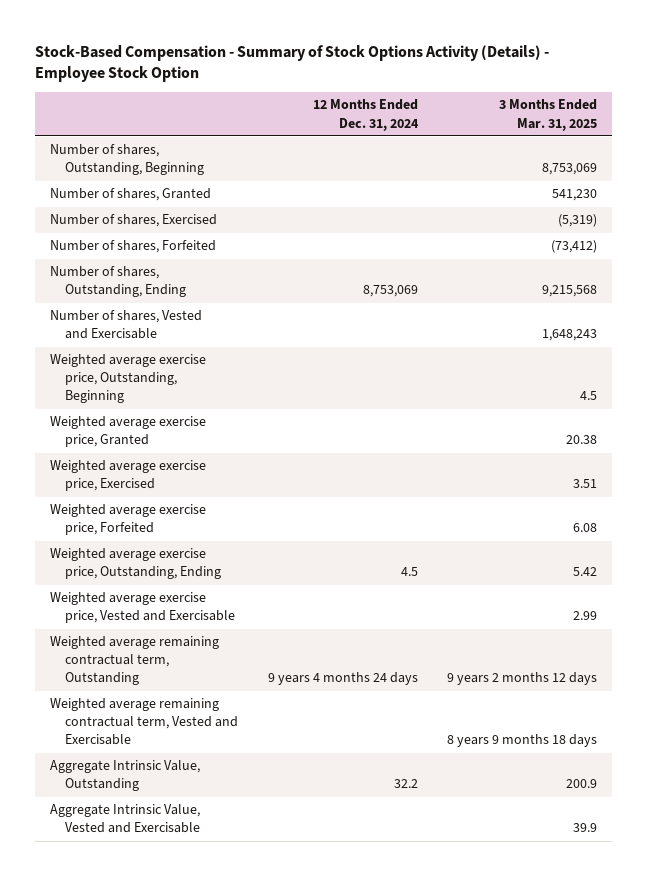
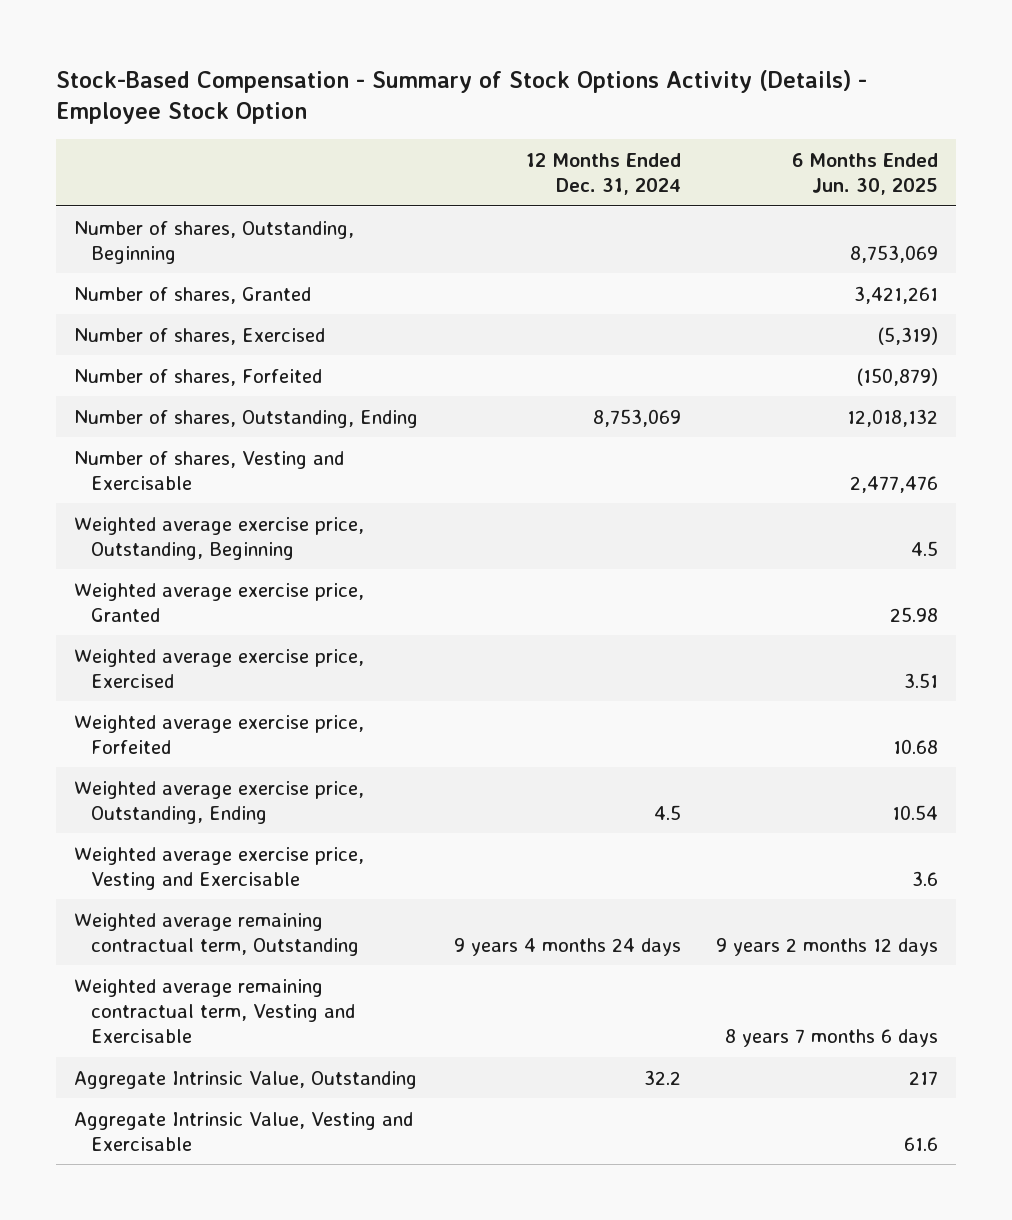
- | 12 Months Ended Dec. 31, 2024 | 3 Months Ended Mar. 31, 2025
+ | 12 Months Ended Dec. 31, 2024 | 6 Months Ended Jun. 30, 2025
- Number of shares, Vested and Exercisable | | 1,648,243
+ Number of shares, Vesting and Exercisable | | 2,477,476
- Weighted average exercise price, Vested and Exercisable | | 2.99
+ Weighted average exercise price, Vesting and Exercisable | | 3.6
- Weighted average remaining contractual term, Vested and Exercisable | | 8 years 9 months 18 days
+ Weighted average remaining contractual term, Vesting and Exercisable | | 8 years 7 months 6 days
- Aggregate Intrinsic Value, Vested and Exercisable | | 39.9
+ Aggregate Intrinsic Value, Vesting and Exercisable | | 61.6

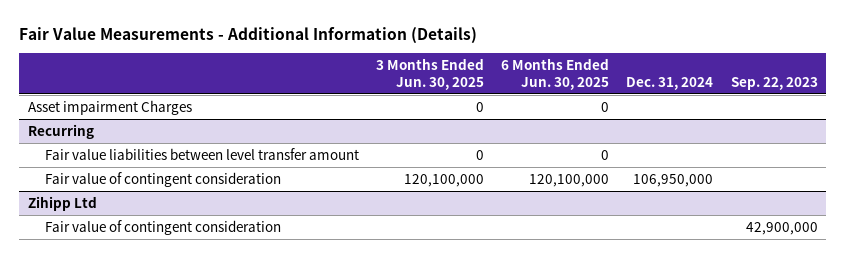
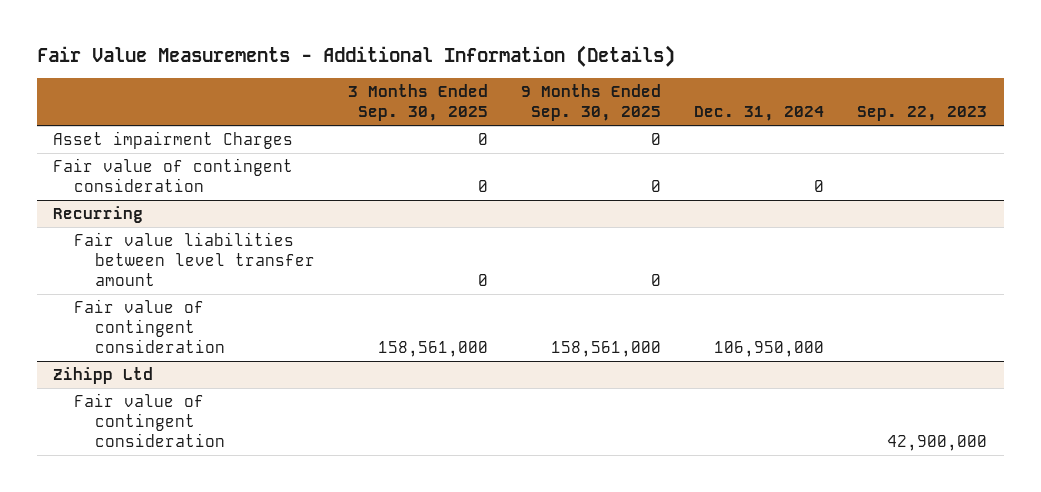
- | 3 Months Ended Jun. 30, 2025 | 6 Months Ended Jun. 30, 2025 | Dec. 31, 2024 | Sep. 22, 2023
+ | 3 Months Ended Sep. 30, 2025 | 9 Months Ended Sep. 30, 2025 | Dec. 31, 2024 | Sep. 22, 2023
+ Fair value of contingent consideration | 0 | 0 | 0 |

